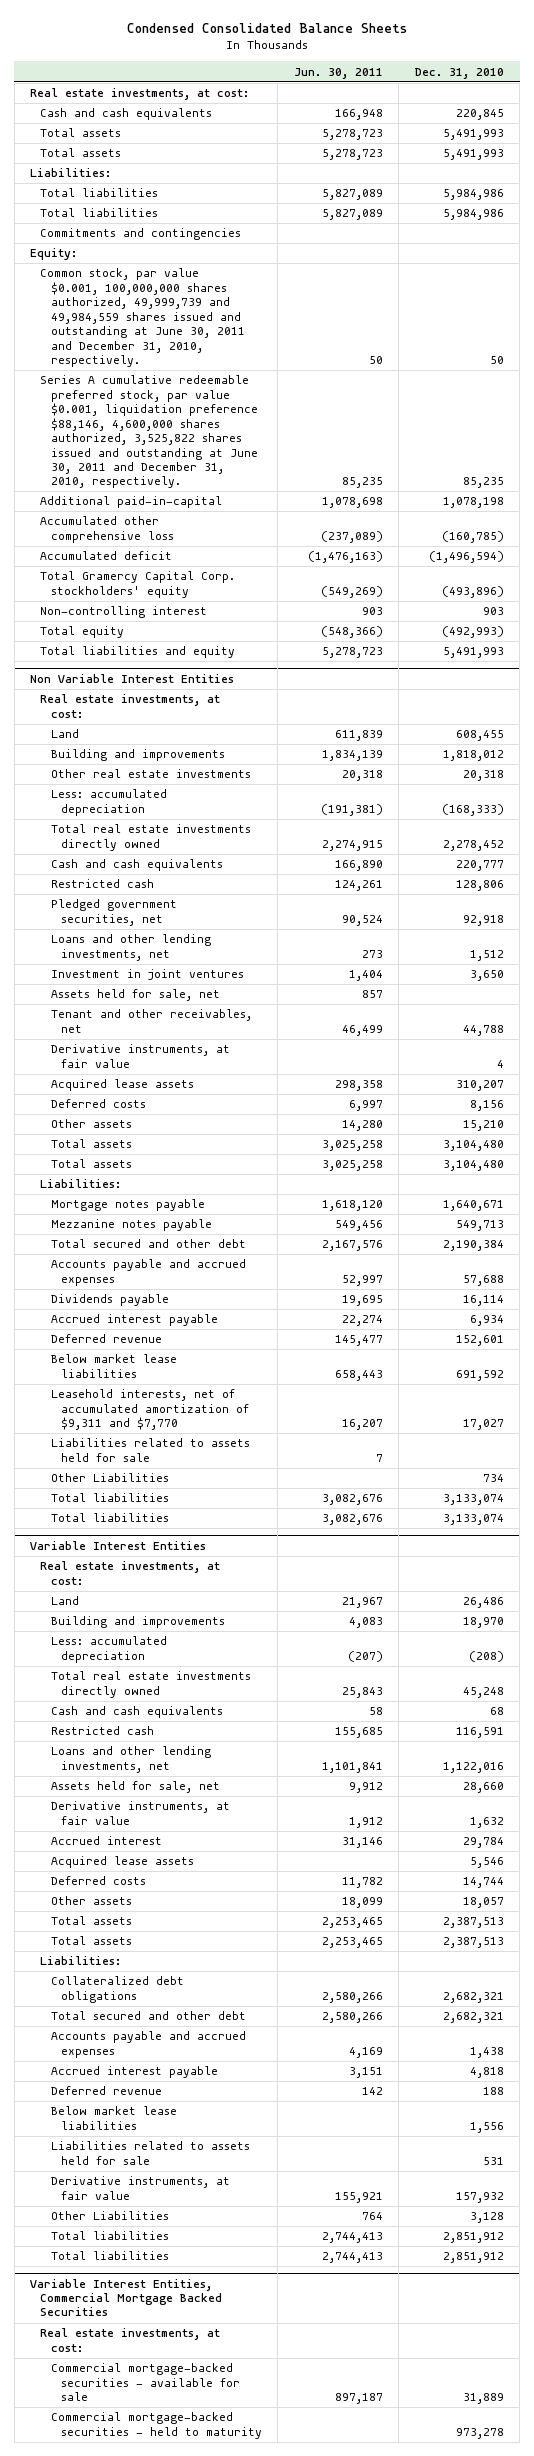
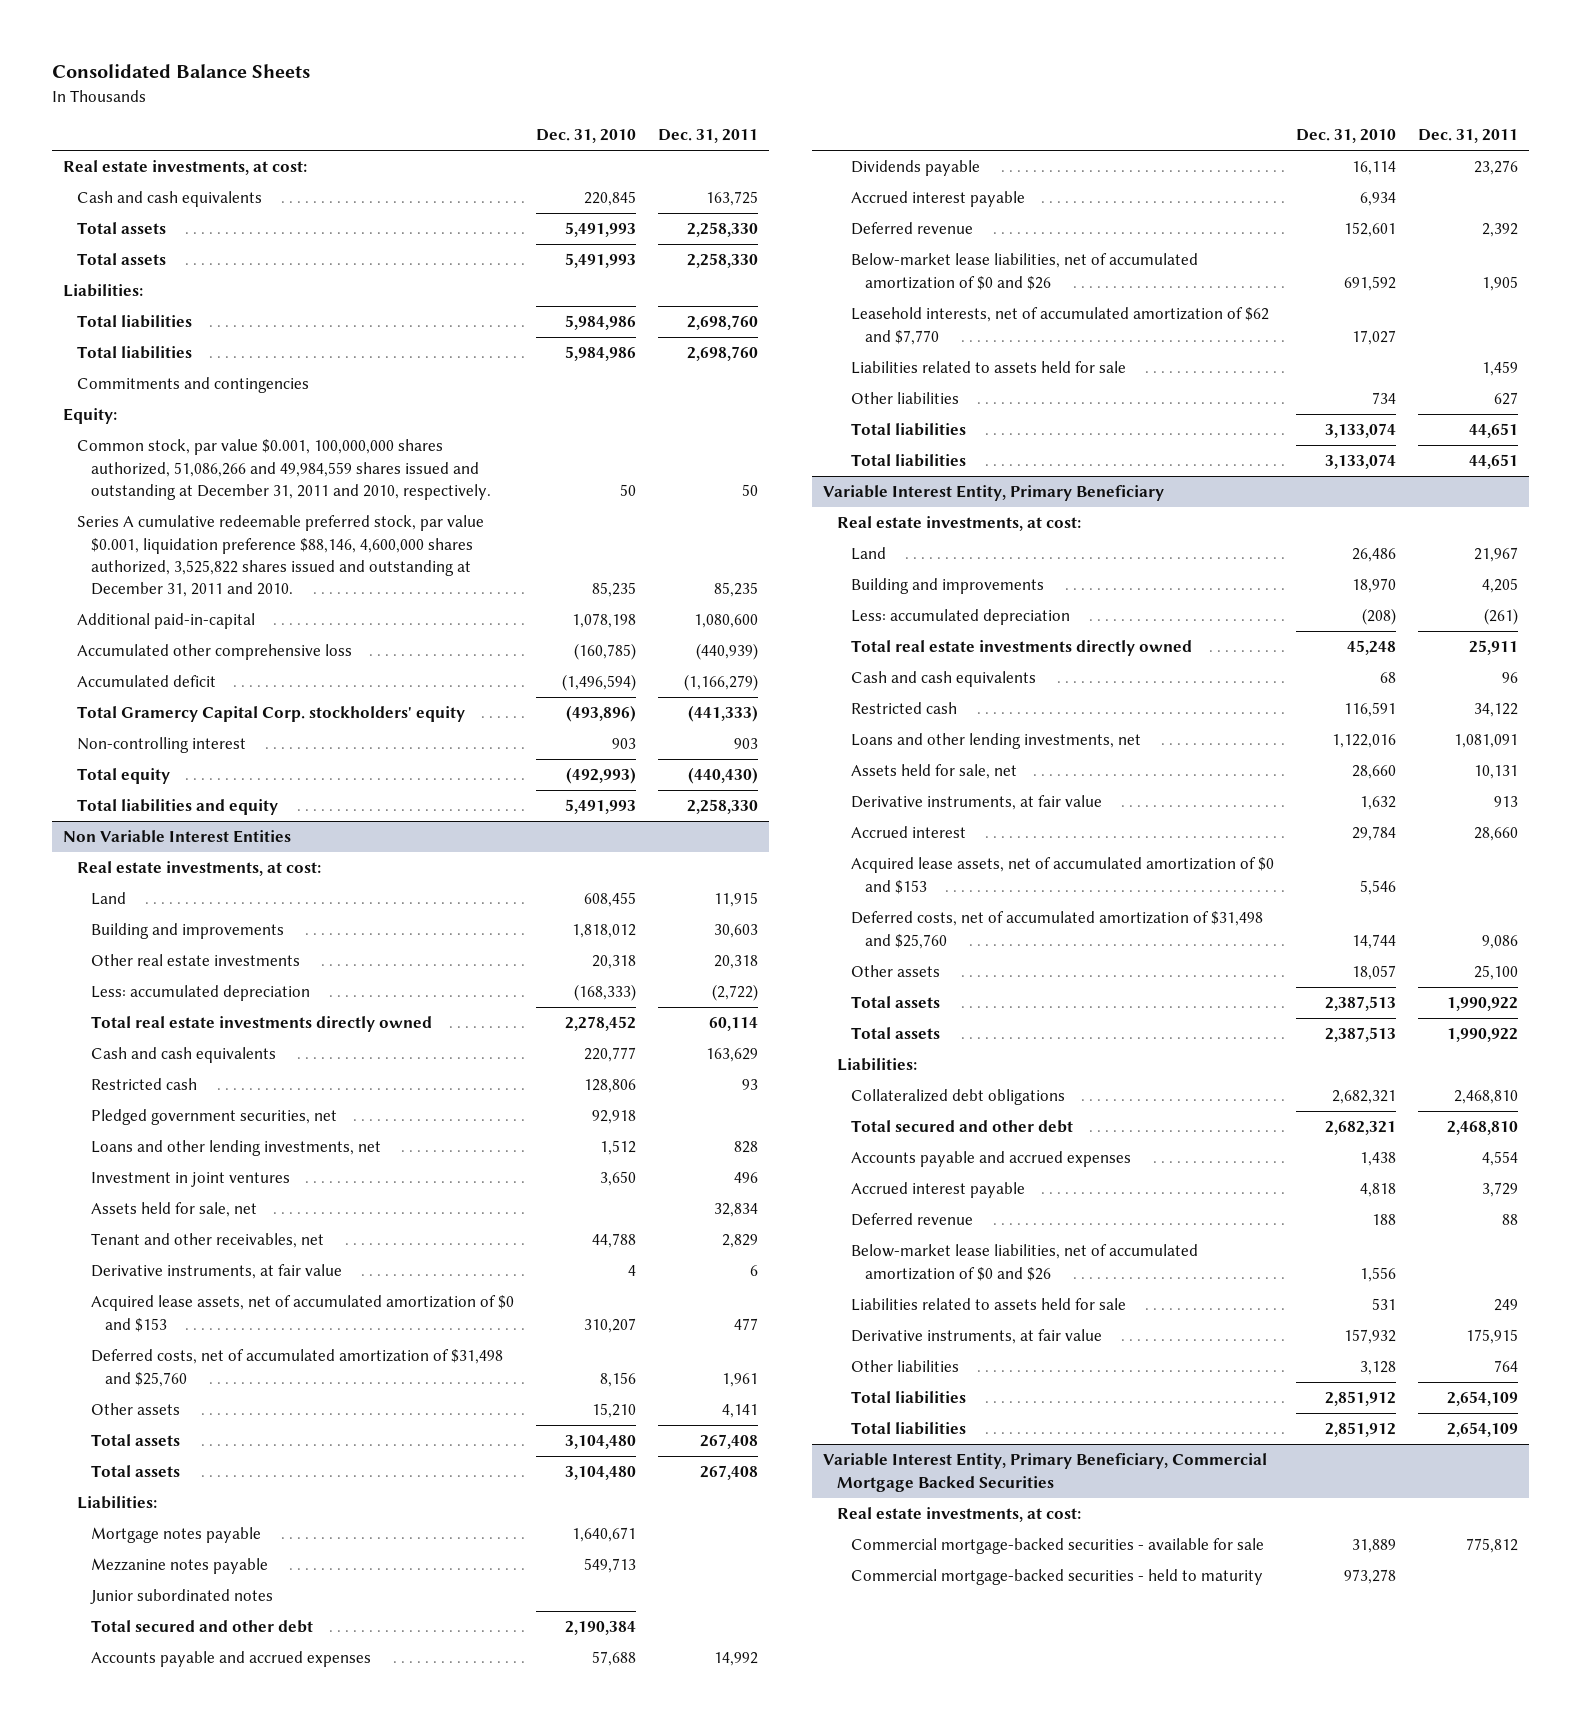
- Condensed Consolidated Balance Sheets
+ Consolidated Balance Sheets
- | Jun. 30, 2011 | Dec. 31, 2010
+ | Dec. 31, 2010 | Dec. 31, 2011
- Common stock, par value $0.001, 100,000,000 shares authorized, 49,999,739 and 49,984,559 shares issued and outstanding at June 30, 2011 and December 31, 2010, respectively. | 50 | 50
- Series A cumulative redeemable preferred stock, par value $0.001, liquidation preference $88,146, 4,600,000 shares authorized, 3,525,822 shares issued and outstanding at June 30, 2011 and December 31, 2010, respectively. | 85,235 | 85,235
+ Common stock, par value $0.001, 100,000,000 shares authorized, 51,086,266 and 49,984,559 shares issued and outstanding at December 31, 2011 and 2010, respectively. | 50 | 50
+ Series A cumulative redeemable preferred stock, par value $0.001, liquidation preference $88,146, 4,600,000 shares authorized, 3,525,822 shares issued and outstanding at December 31, 2011 and 2010. | 85,235 | 85,235
@ Non Variable Interest Entities
- Acquired lease assets | 298,358 | 310,207
- Deferred costs | 6,997 | 8,156
+ Acquired lease assets, net of accumulated amortization of $0 and $153 | 310,207 | 477
+ Deferred costs, net of accumulated amortization of $31,498 and $25,760 | 8,156 | 1,961
+ Junior subordinated notes
- Below market lease liabilities | 658,443 | 691,592
- Leasehold interests, net of accumulated amortization of $9,311 and $7,770 | 16,207 | 17,027
+ Below-market lease liabilities, net of accumulated amortization of $0 and $26 | 691,592 | 1,905
+ Leasehold interests, net of accumulated amortization of $62 and $7,770 | 17,027 |
- Other Liabilities | | 734
+ Other liabilities | 734 | 627
- Variable Interest Entities
+ Variable Interest Entity, Primary Beneficiary
- Acquired lease assets | | 5,546
- Deferred costs | 11,782 | 14,744
+ Acquired lease assets, net of accumulated amortization of $0 and $153 | 5,546 |
+ Deferred costs, net of accumulated amortization of $31,498 and $25,760 | 14,744 | 9,086
- Below market lease liabilities | | 1,556
+ Below-market lease liabilities, net of accumulated amortization of $0 and $26 | 1,556 |
- Other Liabilities | 764 | 3,128
+ Other liabilities | 3,128 | 764
- Variable Interest Entities, Commercial Mortgage Backed Securities
+ Variable Interest Entity, Primary Beneficiary, Commercial Mortgage Backed Securities

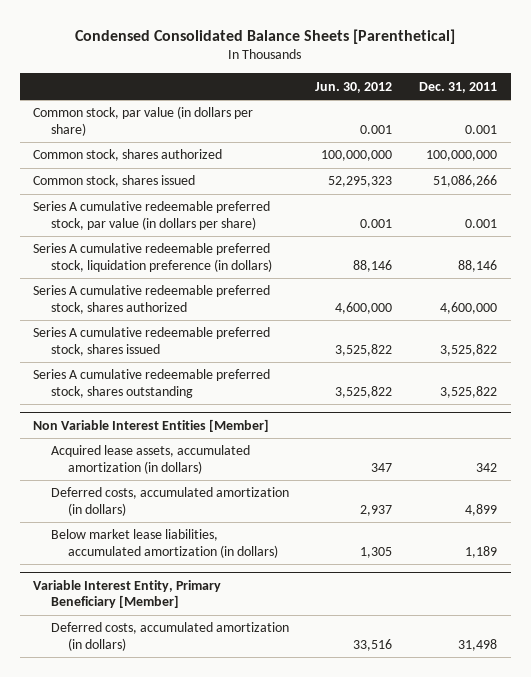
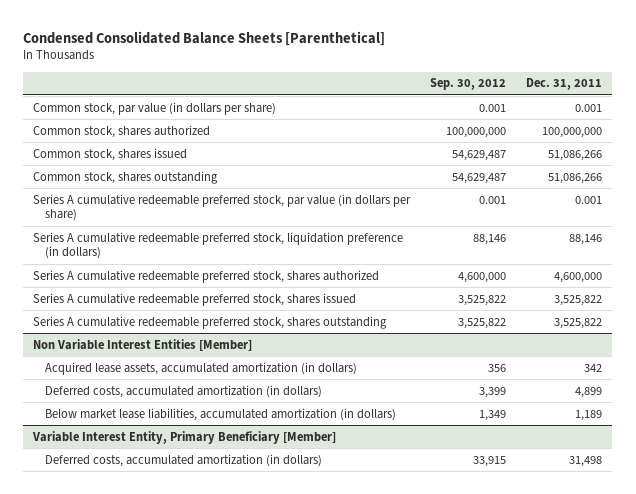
- | Jun. 30, 2012 | Dec. 31, 2011
+ | Sep. 30, 2012 | Dec. 31, 2011
+ Common stock, shares outstanding | 54,629,487 | 51,086,266

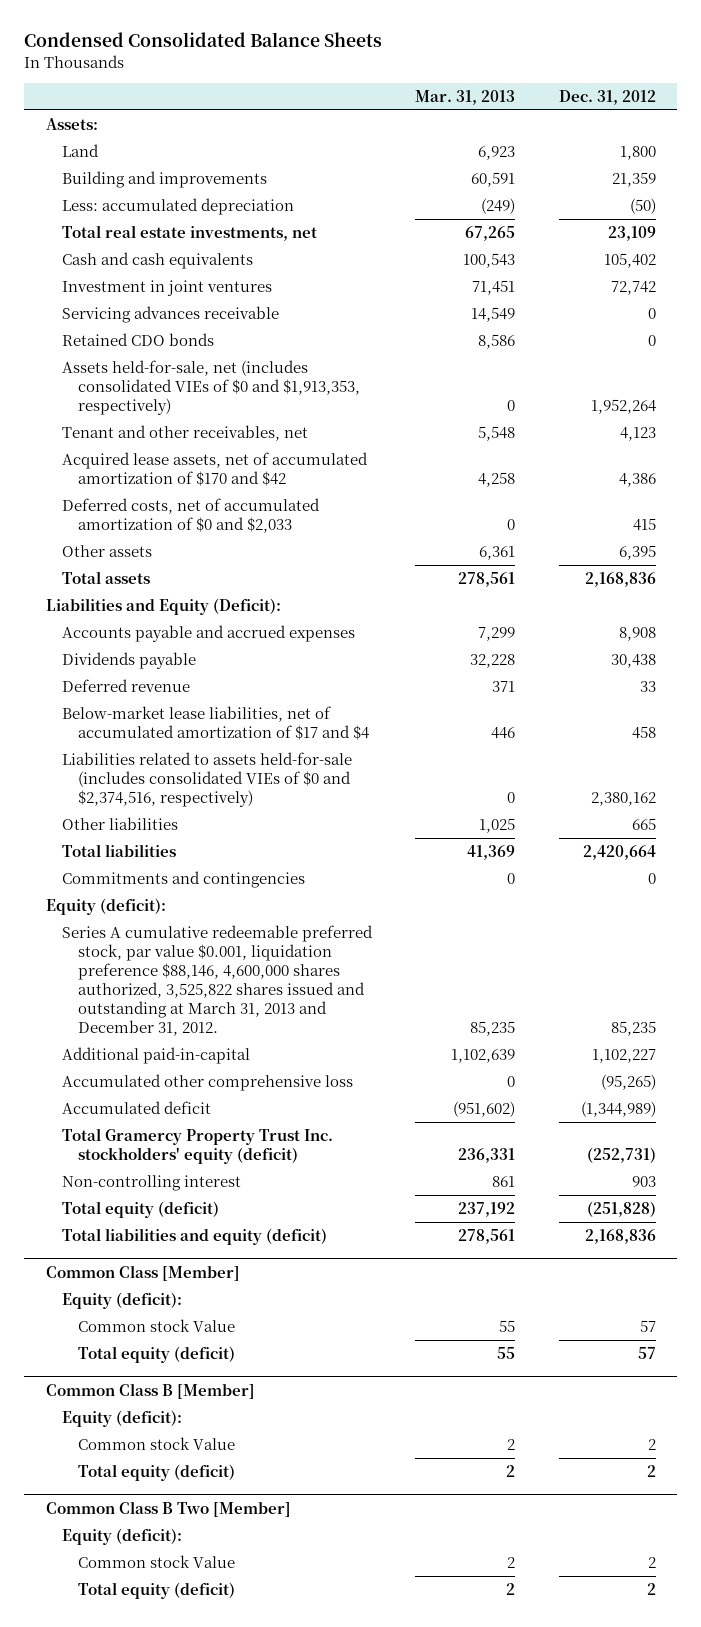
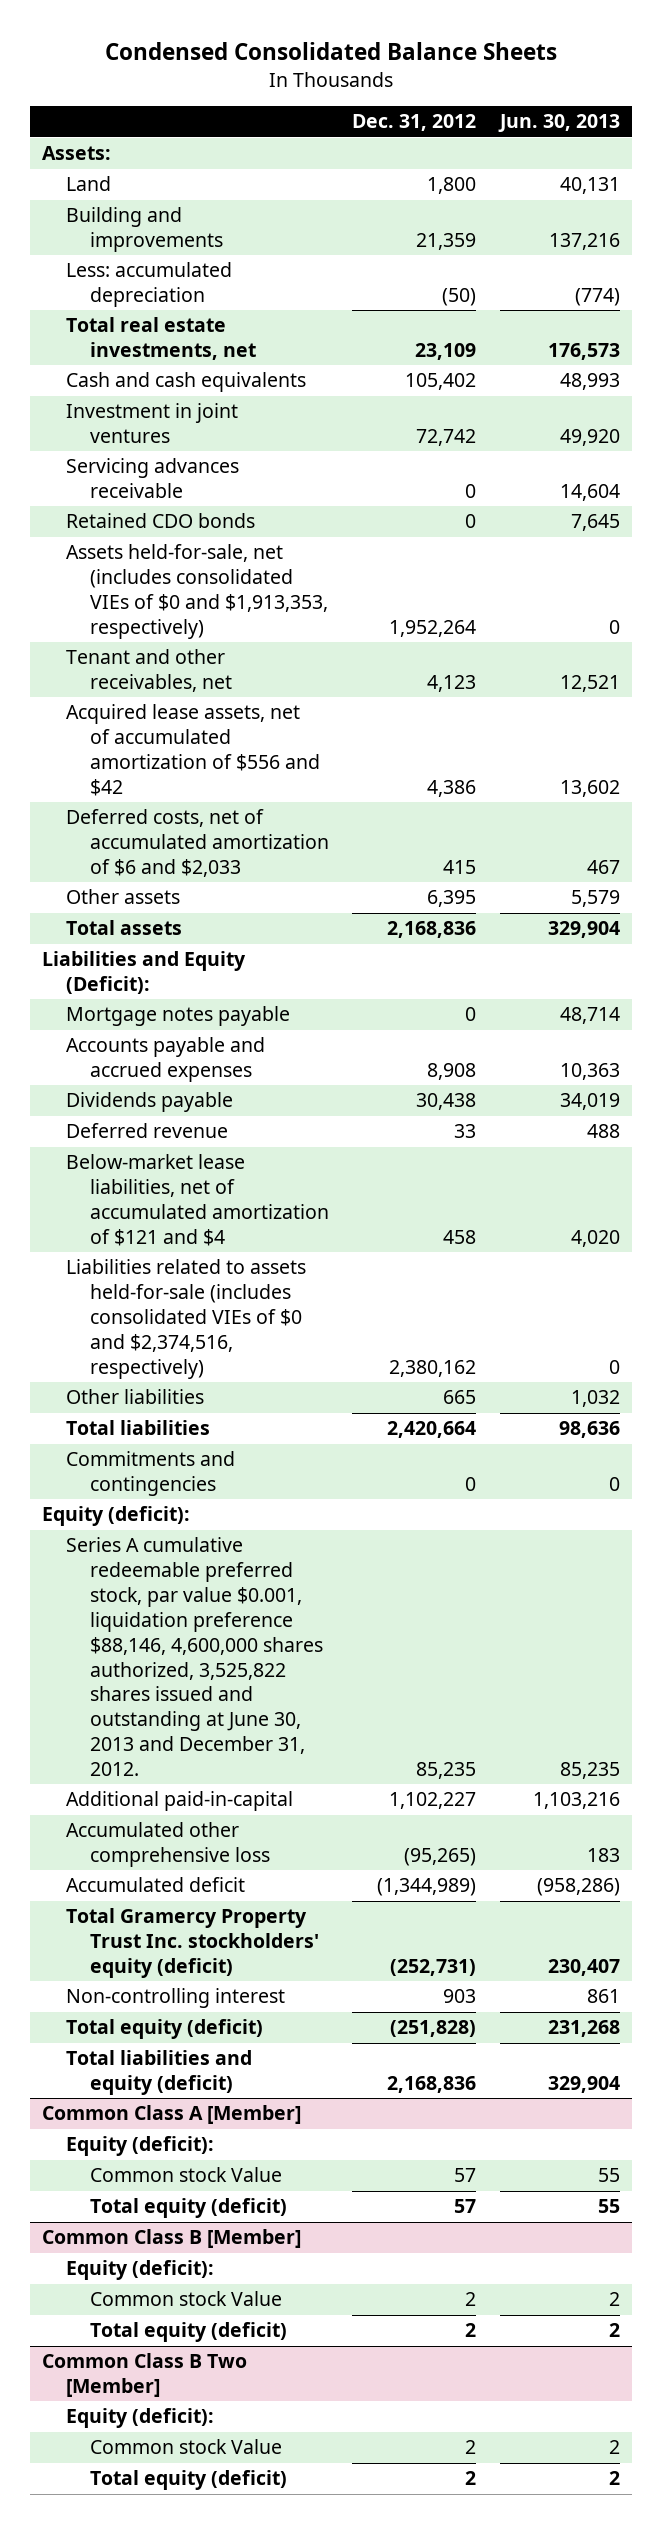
- | Mar. 31, 2013 | Dec. 31, 2012
+ | Dec. 31, 2012 | Jun. 30, 2013
- Acquired lease assets, net of accumulated amortization of $170 and $42 | 4,258 | 4,386
- Deferred costs, net of accumulated amortization of $0 and $2,033 | 0 | 415
+ Acquired lease assets, net of accumulated amortization of $556 and $42 | 4,386 | 13,602
+ Deferred costs, net of accumulated amortization of $6 and $2,033 | 415 | 467
+ Mortgage notes payable | 0 | 48,714
- Below-market lease liabilities, net of accumulated amortization of $17 and $4 | 446 | 458
+ Below-market lease liabilities, net of accumulated amortization of $121 and $4 | 458 | 4,020
- Series A cumulative redeemable preferred stock, par value $0.001, liquidation preference $88,146, 4,600,000 shares authorized, 3,525,822 shares issued and outstanding at March 31, 2013 and December 31, 2012. | 85,235 | 85,235
+ Series A cumulative redeemable preferred stock, par value $0.001, liquidation preference $88,146, 4,600,000 shares authorized, 3,525,822 shares issued and outstanding at June 30, 2013 and December 31, 2012. | 85,235 | 85,235
- Common Class [Member]
+ Common Class A [Member]

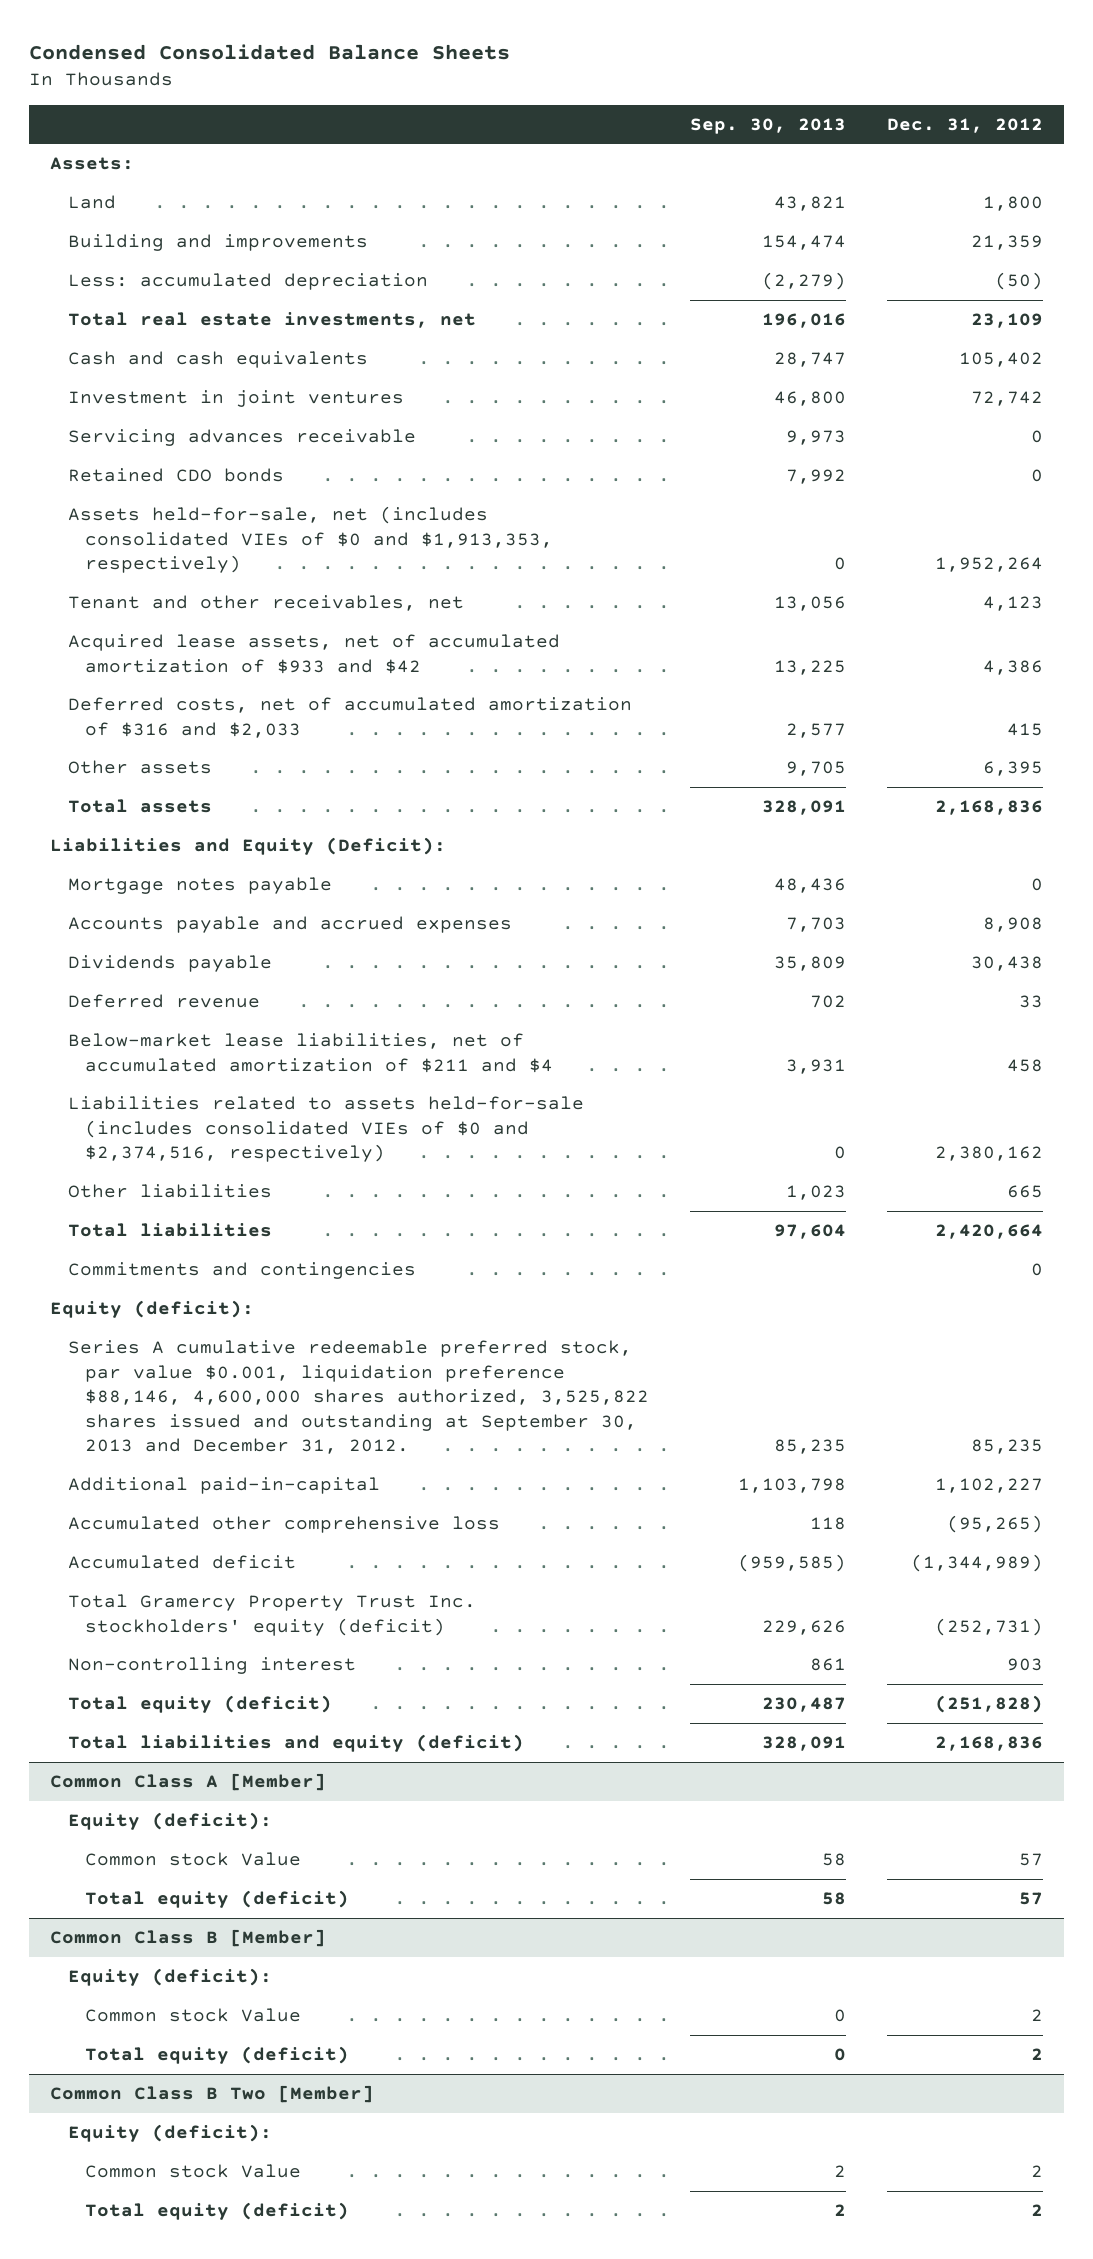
- | Dec. 31, 2012 | Jun. 30, 2013
+ | Sep. 30, 2013 | Dec. 31, 2012
- Acquired lease assets, net of accumulated amortization of $556 and $42 | 4,386 | 13,602
- Deferred costs, net of accumulated amortization of $6 and $2,033 | 415 | 467
+ Acquired lease assets, net of accumulated amortization of $933 and $42 | 13,225 | 4,386
+ Deferred costs, net of accumulated amortization of $316 and $2,033 | 2,577 | 415
- Below-market lease liabilities, net of accumulated amortization of $121 and $4 | 458 | 4,020
+ Below-market lease liabilities, net of accumulated amortization of $211 and $4 | 3,931 | 458
- Series A cumulative redeemable preferred stock, par value $0.001, liquidation preference $88,146, 4,600,000 shares authorized, 3,525,822 shares issued and outstanding at June 30, 2013 and December 31, 2012. | 85,235 | 85,235
+ Series A cumulative redeemable preferred stock, par value $0.001, liquidation preference $88,146, 4,600,000 shares authorized, 3,525,822 shares issued and outstanding at September 30, 2013 and December 31, 2012. | 85,235 | 85,235

